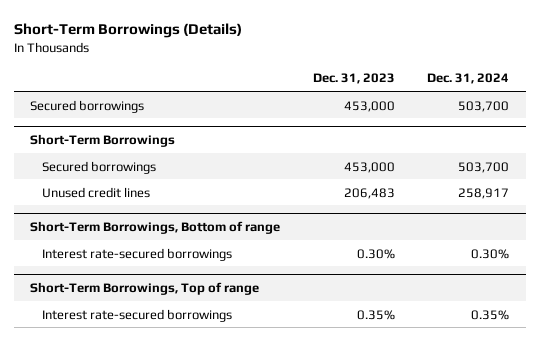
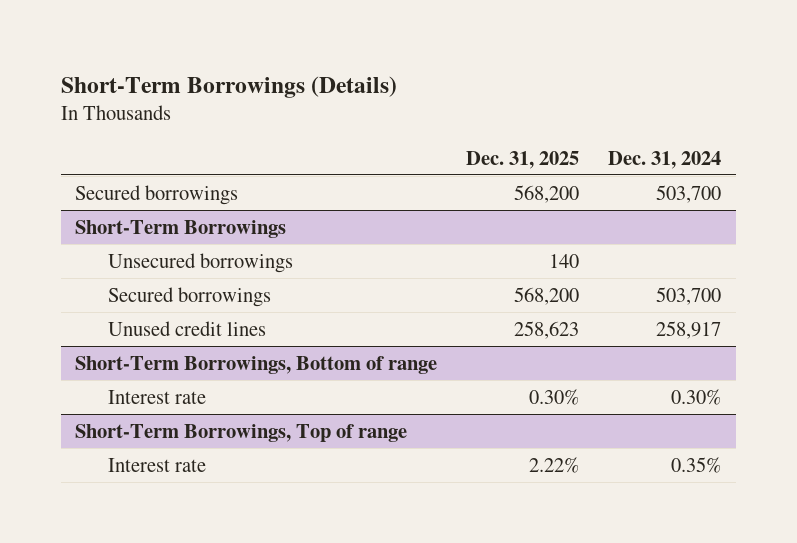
- | Dec. 31, 2023 | Dec. 31, 2024
+ | Dec. 31, 2025 | Dec. 31, 2024
@ Short-Term Borrowings
+ Unsecured borrowings | 140 |
@ Short-Term Borrowings, Bottom of range
- Interest rate-secured borrowings | 0.30% | 0.30%
+ Interest rate | 0.30% | 0.30%
@ Short-Term Borrowings, Top of range
- Interest rate-secured borrowings | 0.35% | 0.35%
+ Interest rate | 2.22% | 0.35%

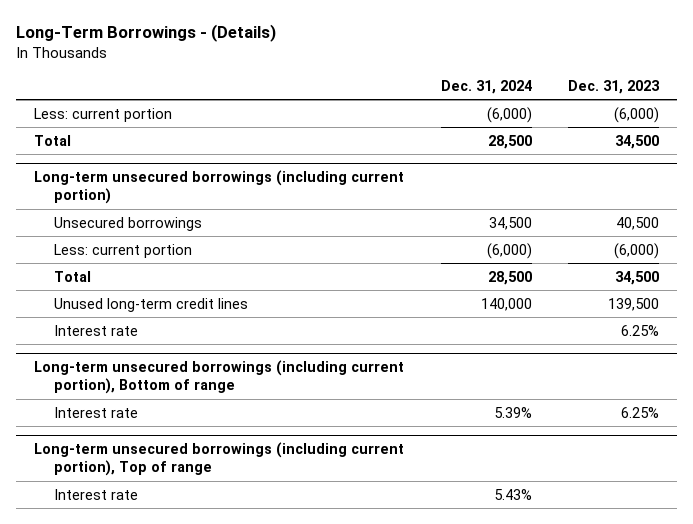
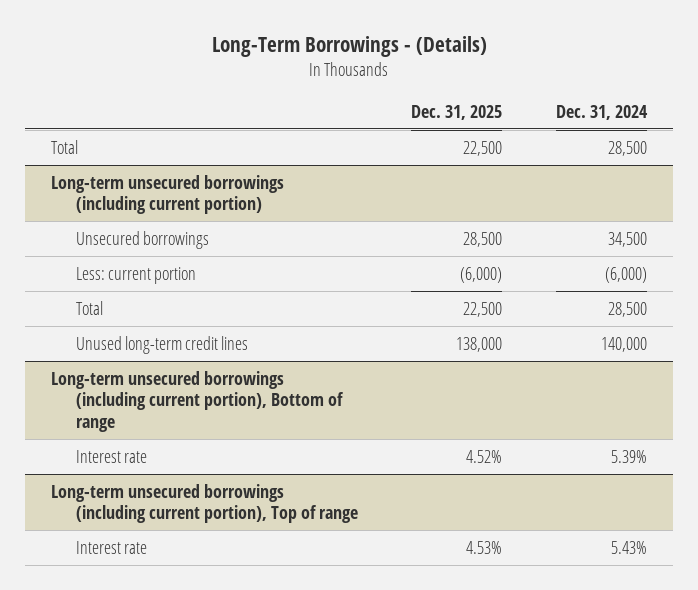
- | Dec. 31, 2024 | Dec. 31, 2023
+ | Dec. 31, 2025 | Dec. 31, 2024
- Less: current portion | (6,000) | (6,000)
@ Long-term unsecured borrowings (including current portion)
- Interest rate | | 6.25%

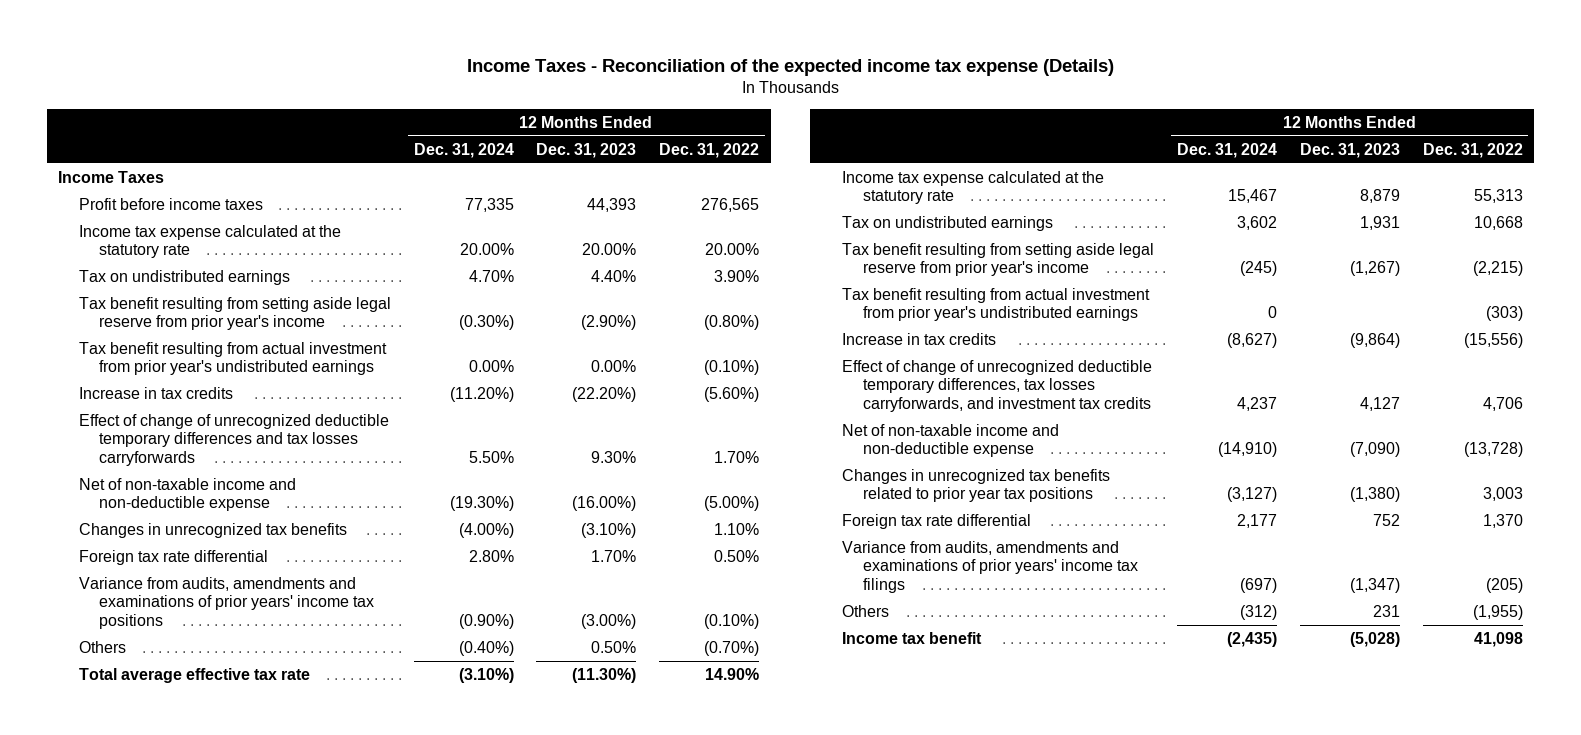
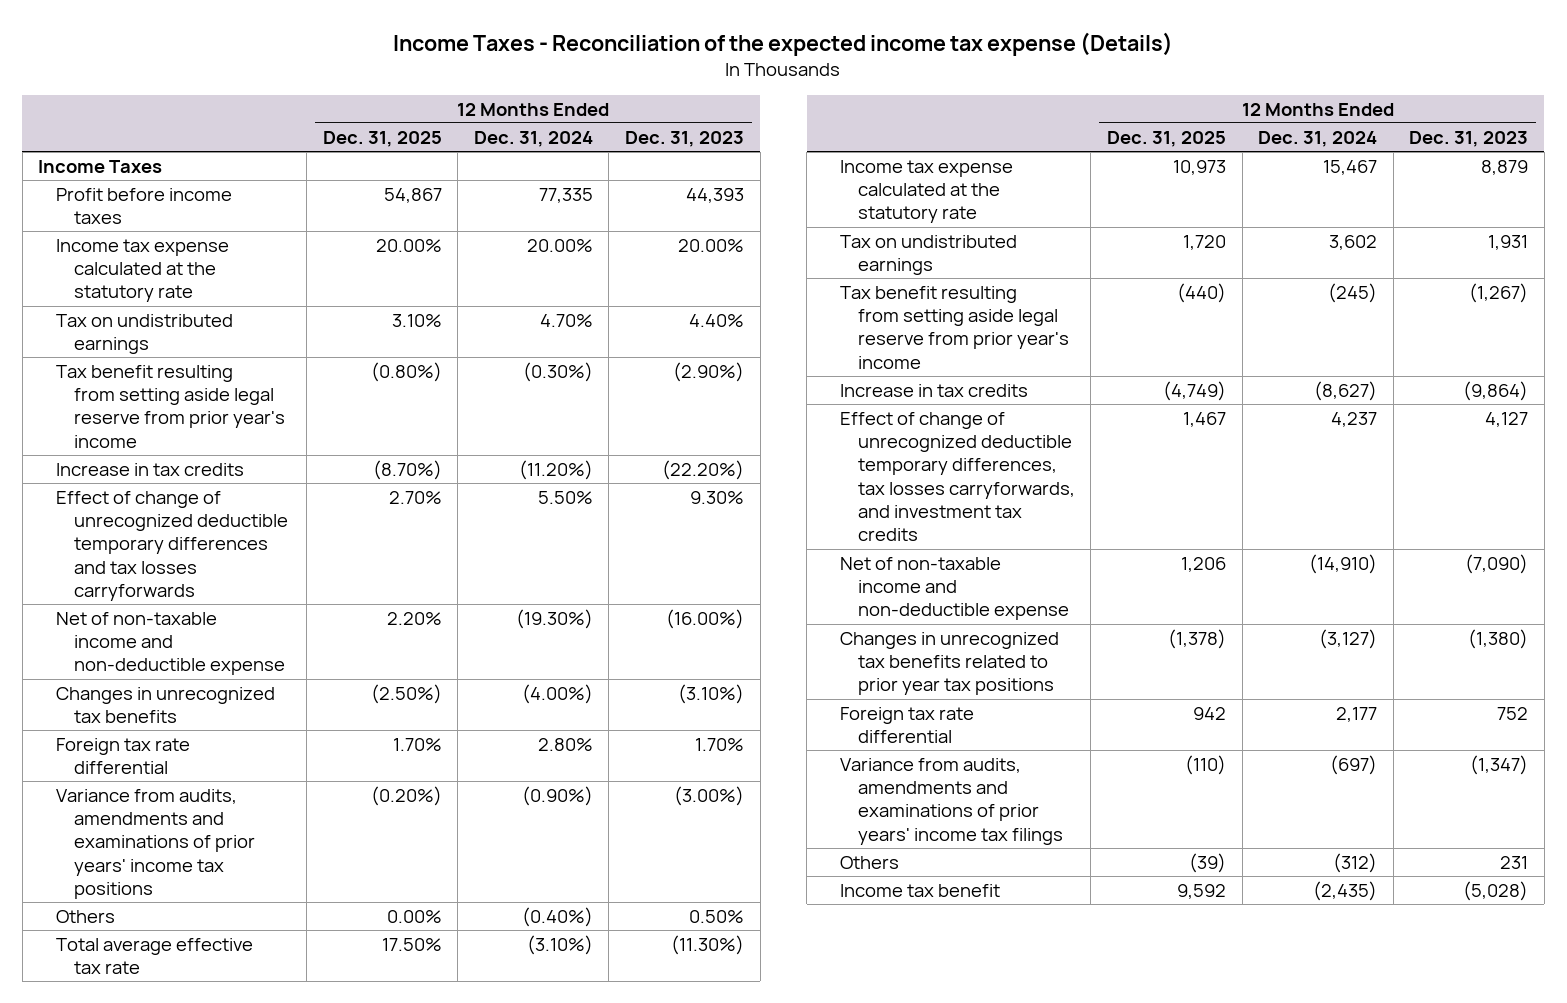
- | 12 Months Ended Dec. 31, 2024 | 12 Months Ended Dec. 31, 2023 | 12 Months Ended Dec. 31, 2022
+ | 12 Months Ended Dec. 31, 2025 | 12 Months Ended Dec. 31, 2024 | 12 Months Ended Dec. 31, 2023
- Tax benefit resulting from actual investment from prior year's undistributed earnings | 0.00% | 0.00% | (0.10%)
- Tax benefit resulting from actual investment from prior year's undistributed earnings | 0 | | (303)

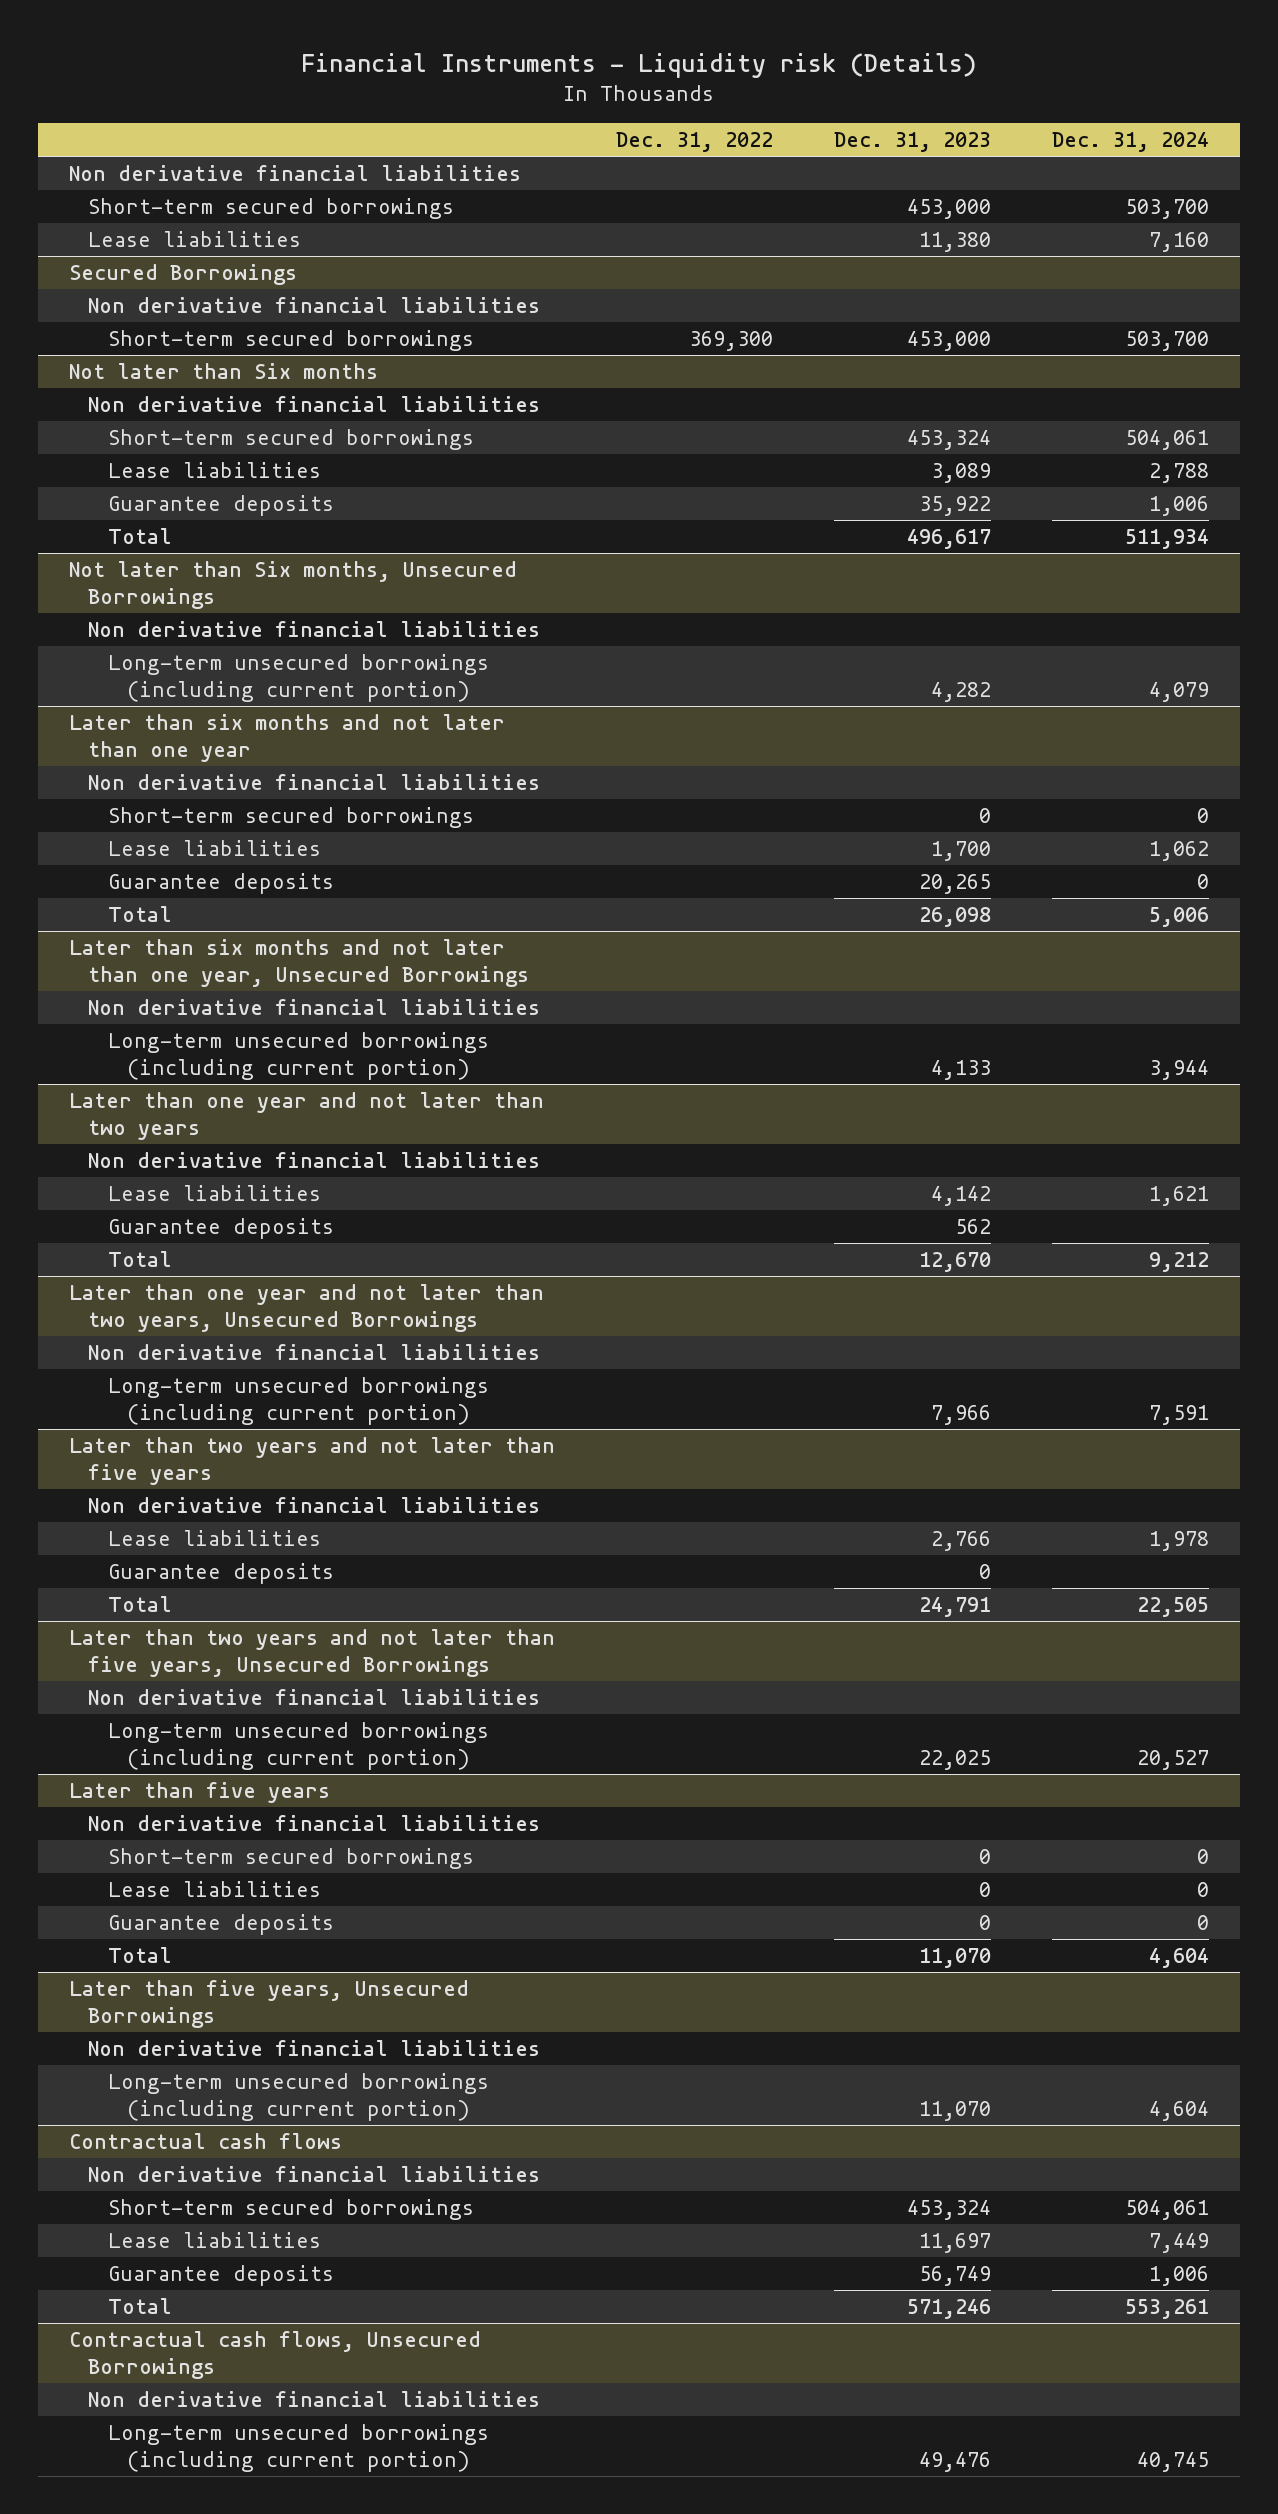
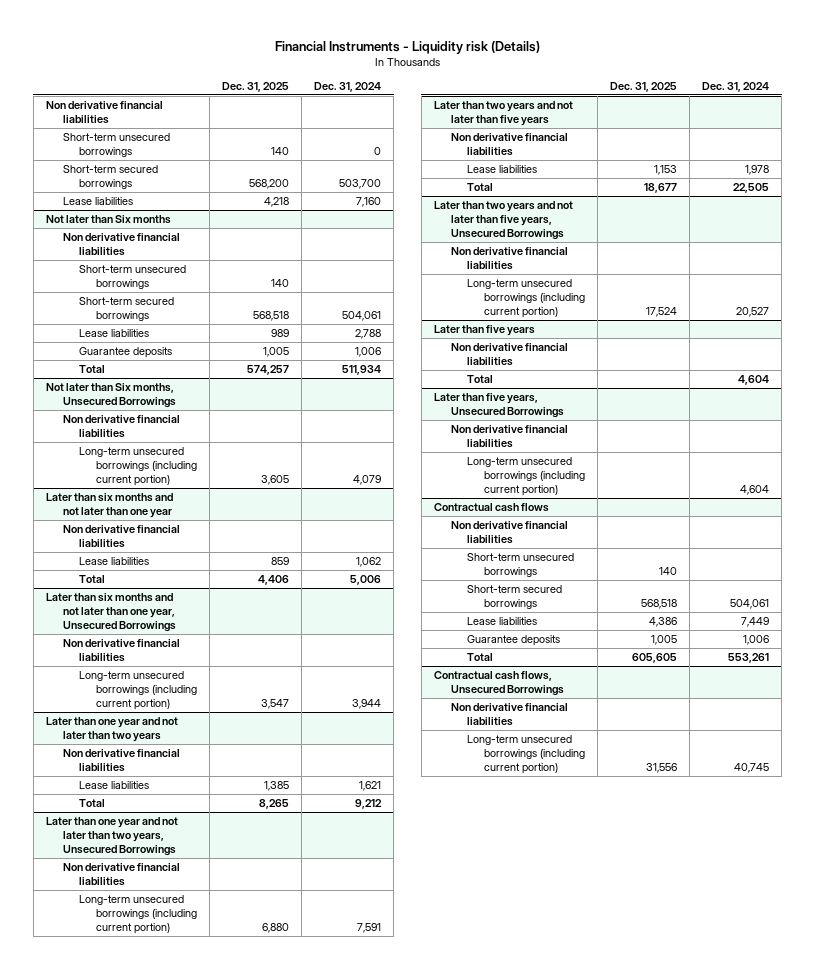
- | Dec. 31, 2022 | Dec. 31, 2023 | Dec. 31, 2024
+ | Dec. 31, 2025 | Dec. 31, 2024
+ Short-term unsecured borrowings | 140 | 0
- Secured Borrowings
- Non derivative financial liabilities
- Short-term secured borrowings | 369,300 | 453,000 | 503,700
@ Not later than Six months
+ Short-term unsecured borrowings | 140 |
@ Later than six months and not later than one year
- Short-term secured borrowings | | 0 | 0
- Guarantee deposits | | 20,265 | 0
@ Later than one year and not later than two years
- Guarantee deposits | | 562 |
@ Later than two years and not later than five years
- Guarantee deposits | | 0 |
@ Later than five years
- Short-term secured borrowings | | 0 | 0
- Lease liabilities | | 0 | 0
- Guarantee deposits | | 0 | 0
@ Contractual cash flows
+ Short-term unsecured borrowings | 140 |

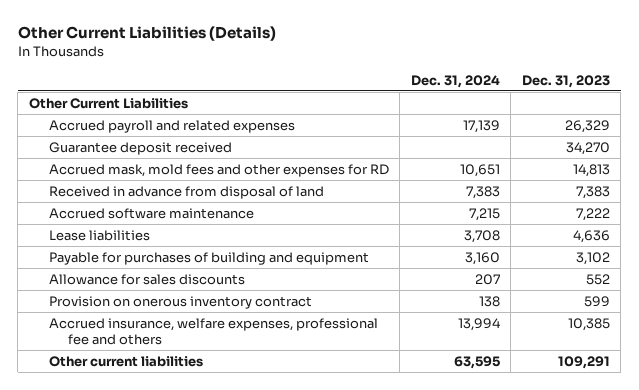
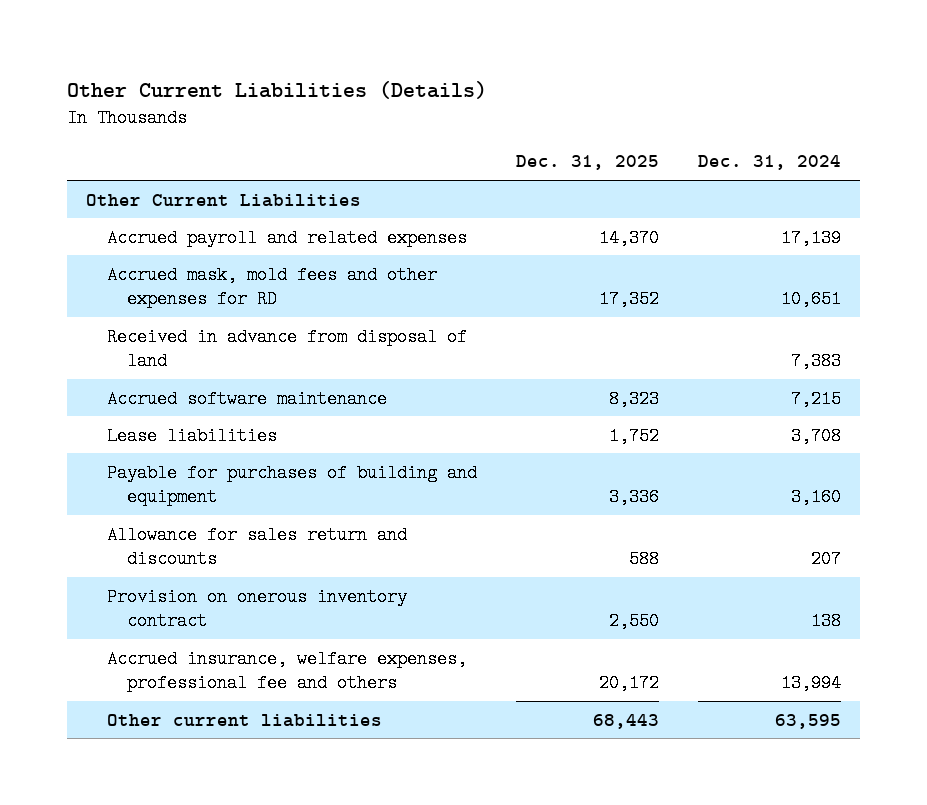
- | Dec. 31, 2024 | Dec. 31, 2023
+ | Dec. 31, 2025 | Dec. 31, 2024
- Guarantee deposit received | | 34,270
- Allowance for sales discounts | 207 | 552
+ Allowance for sales return and discounts | 588 | 207

